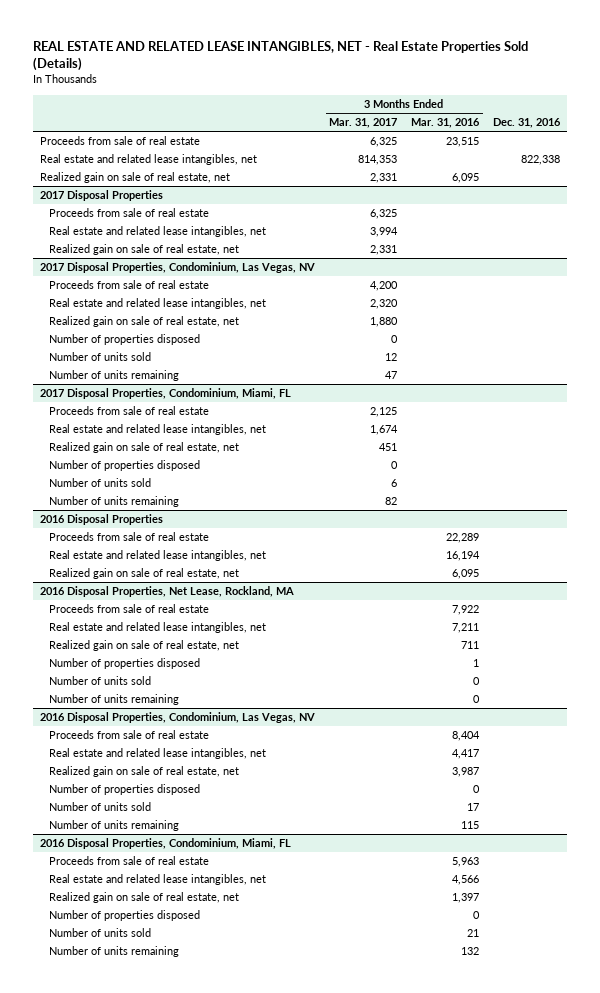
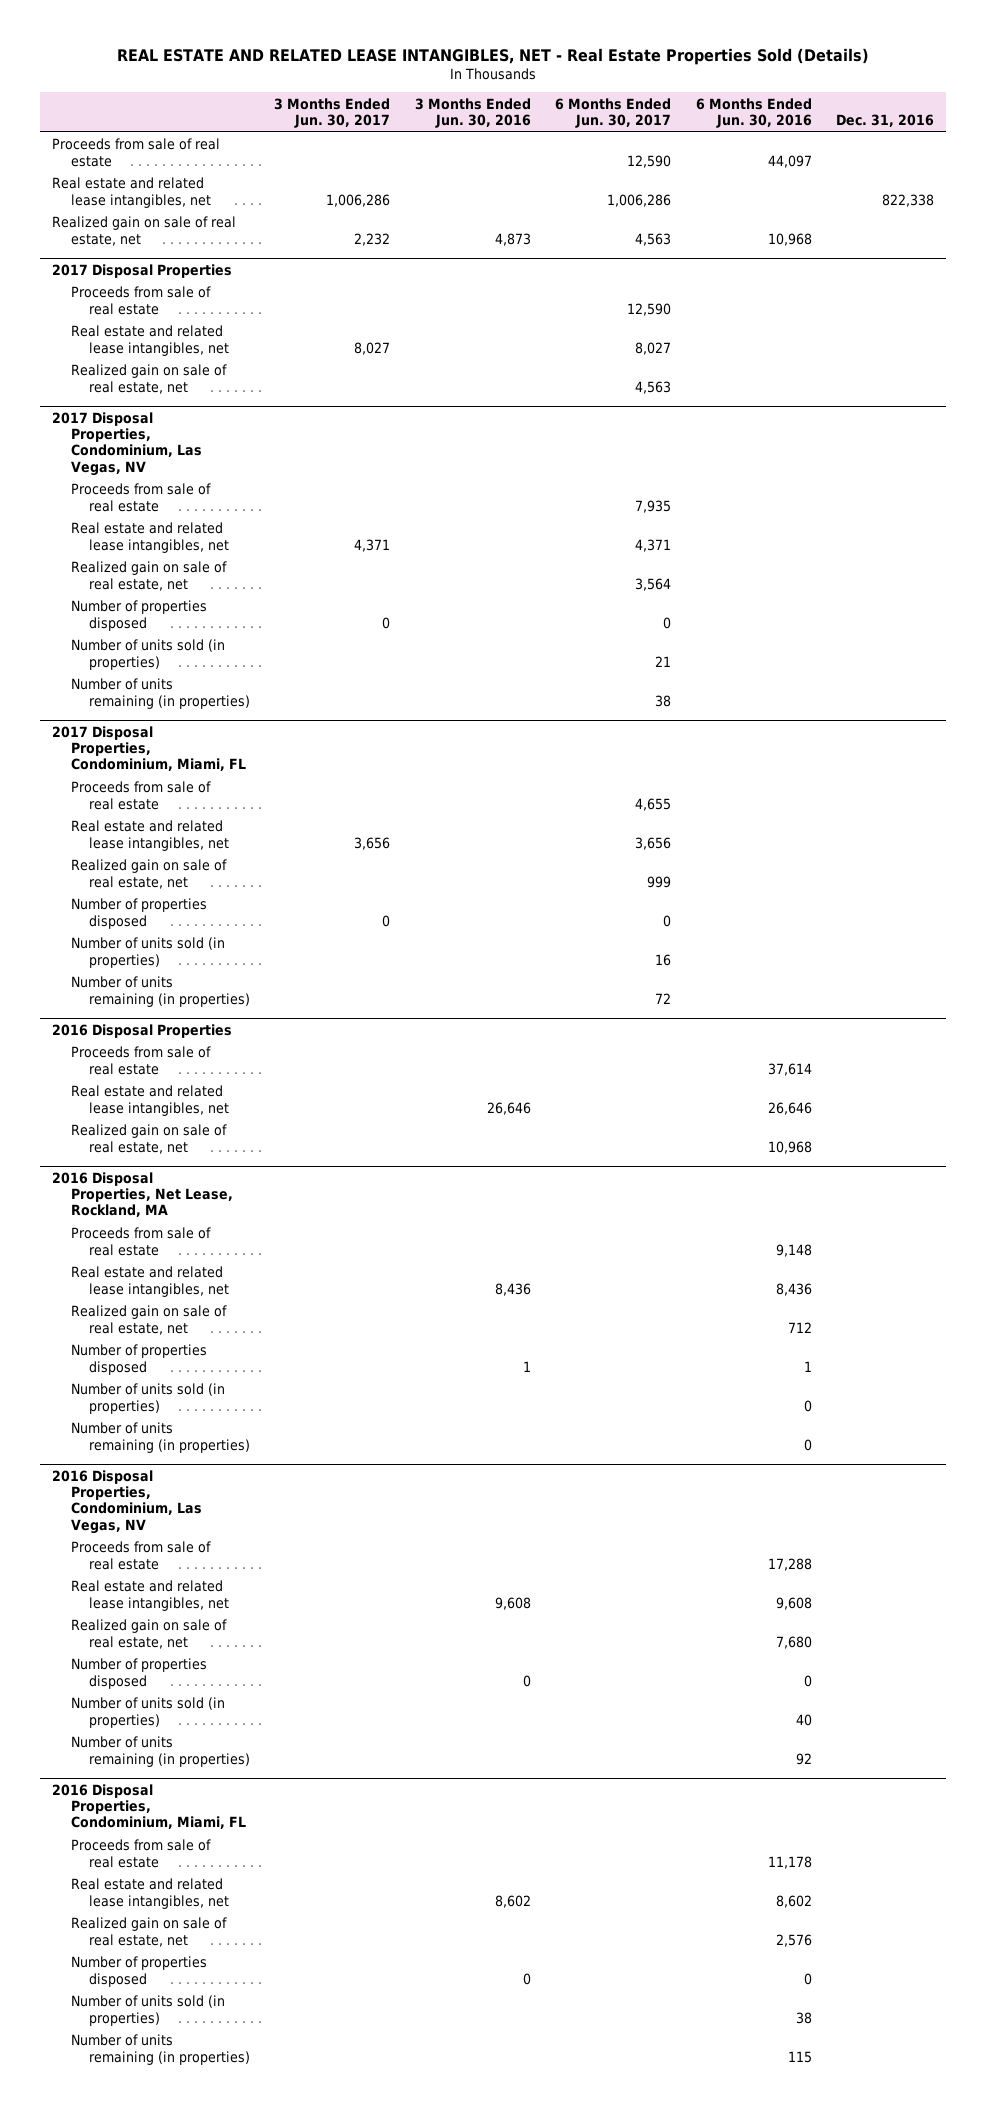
- | 3 Months Ended Mar. 31, 2017 | 3 Months Ended Mar. 31, 2016 | Dec. 31, 2016
+ | 3 Months Ended Jun. 30, 2017 | 3 Months Ended Jun. 30, 2016 | 6 Months Ended Jun. 30, 2017 | 6 Months Ended Jun. 30, 2016 | Dec. 31, 2016
@ 2017 Disposal Properties, Condominium, Las Vegas, NV
- Number of units sold | 12 | |
- Number of units remaining | 47 | |
+ Number of units sold (in properties) | | | 21 | |
+ Number of units remaining (in properties) | | | 38 | |
@ 2017 Disposal Properties, Condominium, Miami, FL
- Number of units sold | 6 | |
- Number of units remaining | 82 | |
+ Number of units sold (in properties) | | | 16 | |
+ Number of units remaining (in properties) | | | 72 | |
@ 2016 Disposal Properties, Net Lease, Rockland, MA
- Number of units sold | | 0 |
- Number of units remaining | | 0 |
+ Number of units sold (in properties) | | | | 0 |
+ Number of units remaining (in properties) | | | | 0 |
@ 2016 Disposal Properties, Condominium, Las Vegas, NV
- Number of units sold | | 17 |
- Number of units remaining | | 115 |
+ Number of units sold (in properties) | | | | 40 |
+ Number of units remaining (in properties) | | | | 92 |
@ 2016 Disposal Properties, Condominium, Miami, FL
- Number of units sold | | 21 |
- Number of units remaining | | 132 |
+ Number of units sold (in properties) | | | | 38 |
+ Number of units remaining (in properties) | | | | 115 |

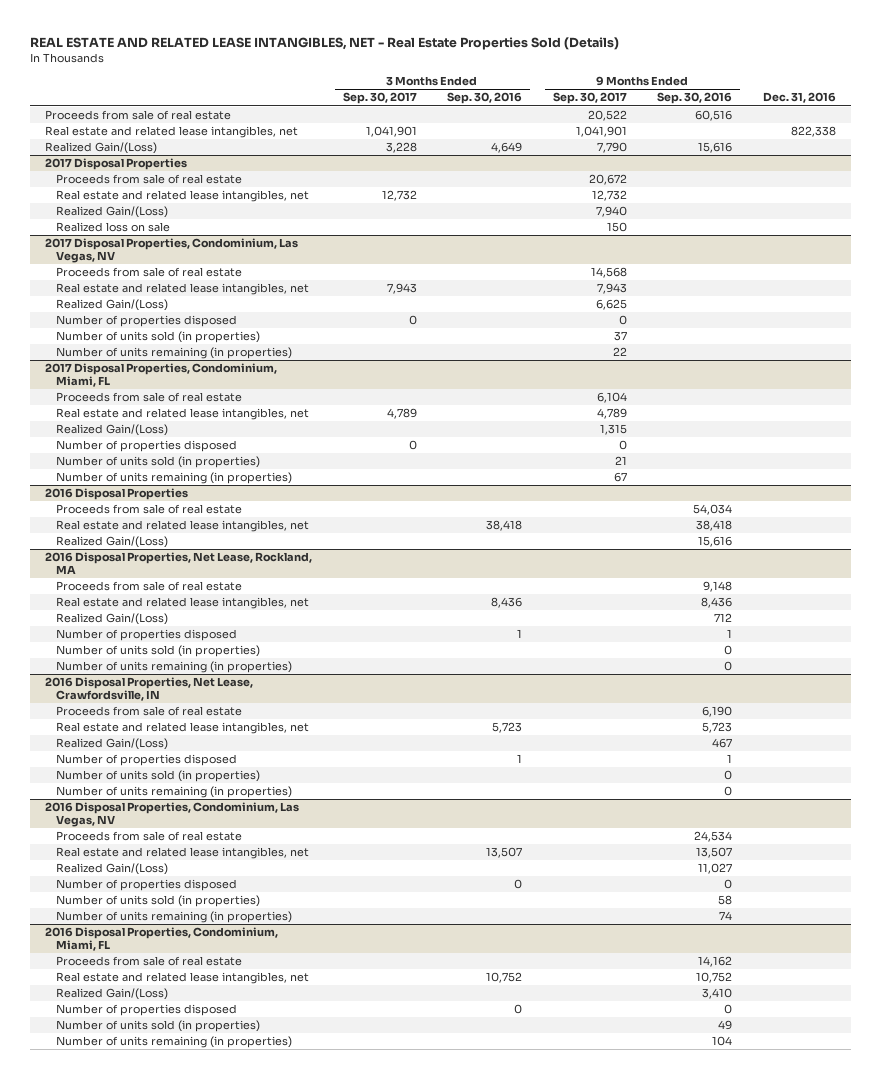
- | 3 Months Ended Jun. 30, 2017 | 3 Months Ended Jun. 30, 2016 | 6 Months Ended Jun. 30, 2017 | 6 Months Ended Jun. 30, 2016 | Dec. 31, 2016
+ | 3 Months Ended Sep. 30, 2017 | 3 Months Ended Sep. 30, 2016 | 9 Months Ended Sep. 30, 2017 | 9 Months Ended Sep. 30, 2016 | Dec. 31, 2016
- Realized gain on sale of real estate, net | 2,232 | 4,873 | 4,563 | 10,968 |
+ Realized Gain/(Loss) | 3,228 | 4,649 | 7,790 | 15,616 |
@ 2017 Disposal Properties
- Realized gain on sale of real estate, net | | | 4,563 | |
+ Realized Gain/(Loss) | | | 7,940 | |
+ Realized loss on sale | | | 150 | |
@ 2017 Disposal Properties, Condominium, Las Vegas, NV
- Realized gain on sale of real estate, net | | | 3,564 | |
+ Realized Gain/(Loss) | | | 6,625 | |
@ 2017 Disposal Properties, Condominium, Miami, FL
- Realized gain on sale of real estate, net | | | 999 | |
+ Realized Gain/(Loss) | | | 1,315 | |
@ 2016 Disposal Properties
- Realized gain on sale of real estate, net | | | | 10,968 |
+ Realized Gain/(Loss) | | | | 15,616 |
@ 2016 Disposal Properties, Net Lease, Rockland, MA
- Realized gain on sale of real estate, net | | | | 712 |
+ Realized Gain/(Loss) | | | | 712 |
+ 2016 Disposal Properties, Net Lease, Crawfordsville, IN
+ Proceeds from sale of real estate | | | | 6,190 |
+ Real estate and related lease intangibles, net | | 5,723 | | 5,723 |
+ Realized Gain/(Loss) | | | | 467 |
+ Number of properties disposed | | 1 | | 1 |
+ Number of units sold (in properties) | | | | 0 |
+ Number of units remaining (in properties) | | | | 0 |
@ 2016 Disposal Properties, Condominium, Las Vegas, NV
- Realized gain on sale of real estate, net | | | | 7,680 |
+ Realized Gain/(Loss) | | | | 11,027 |
@ 2016 Disposal Properties, Condominium, Miami, FL
- Realized gain on sale of real estate, net | | | | 2,576 |
+ Realized Gain/(Loss) | | | | 3,410 |

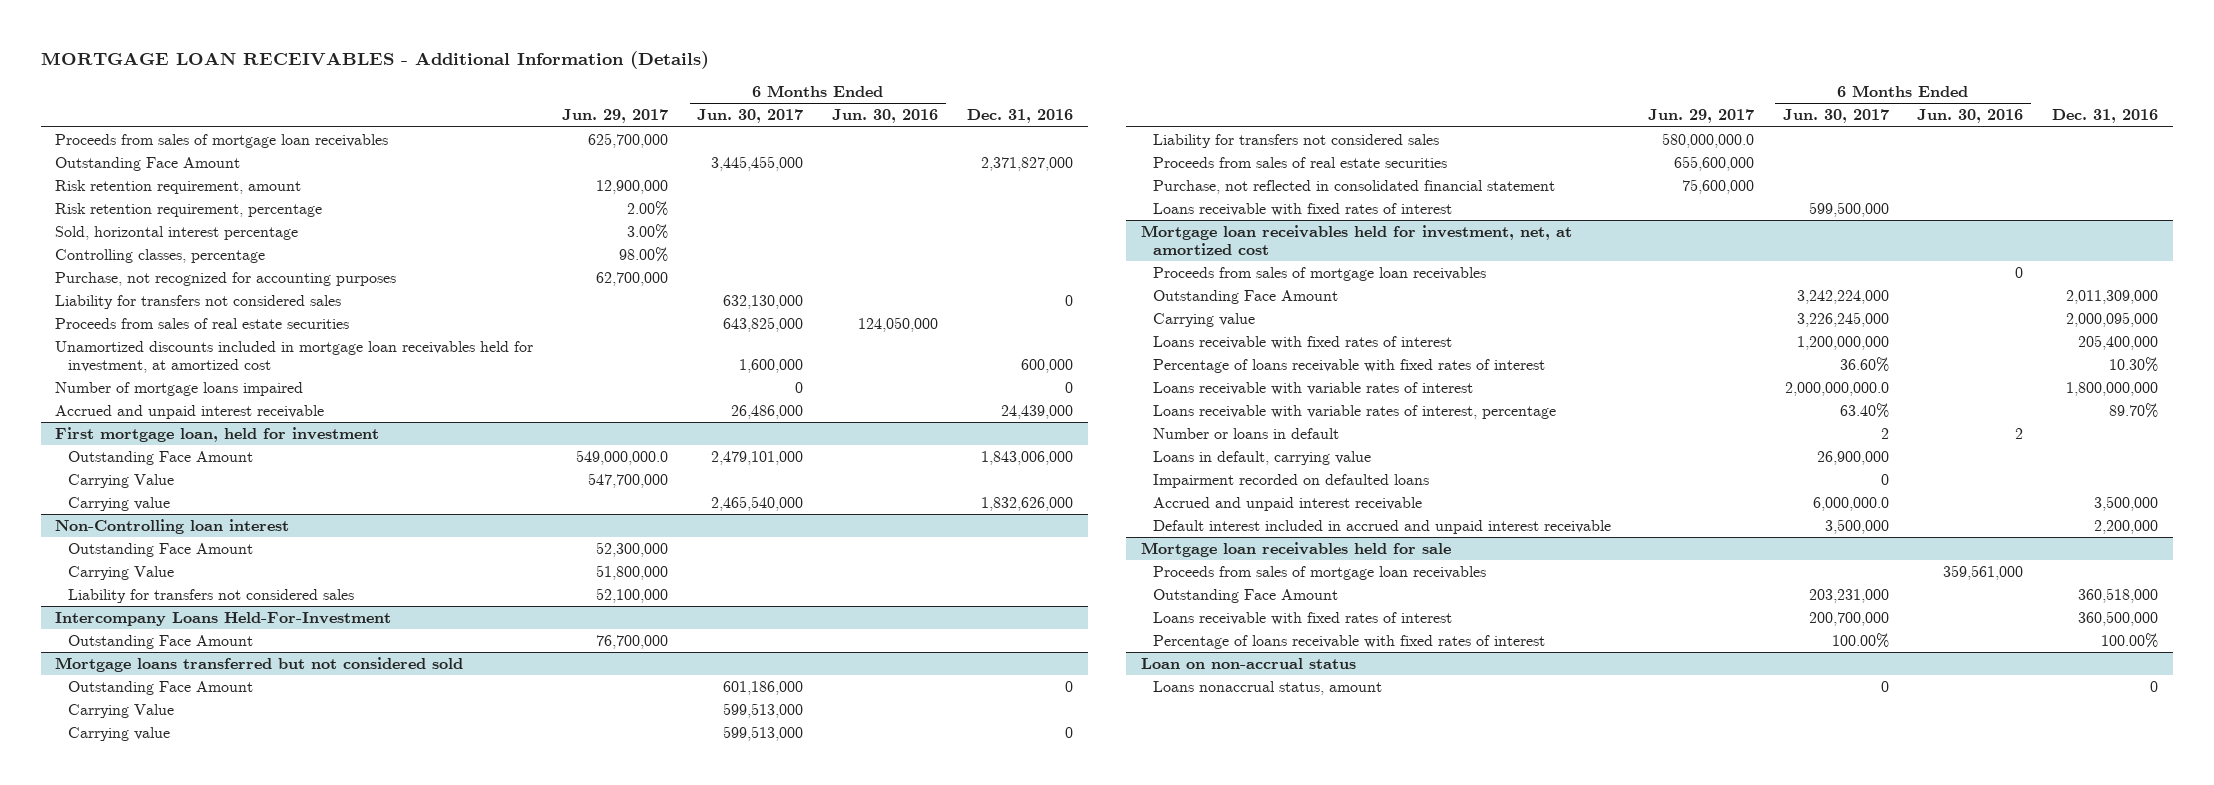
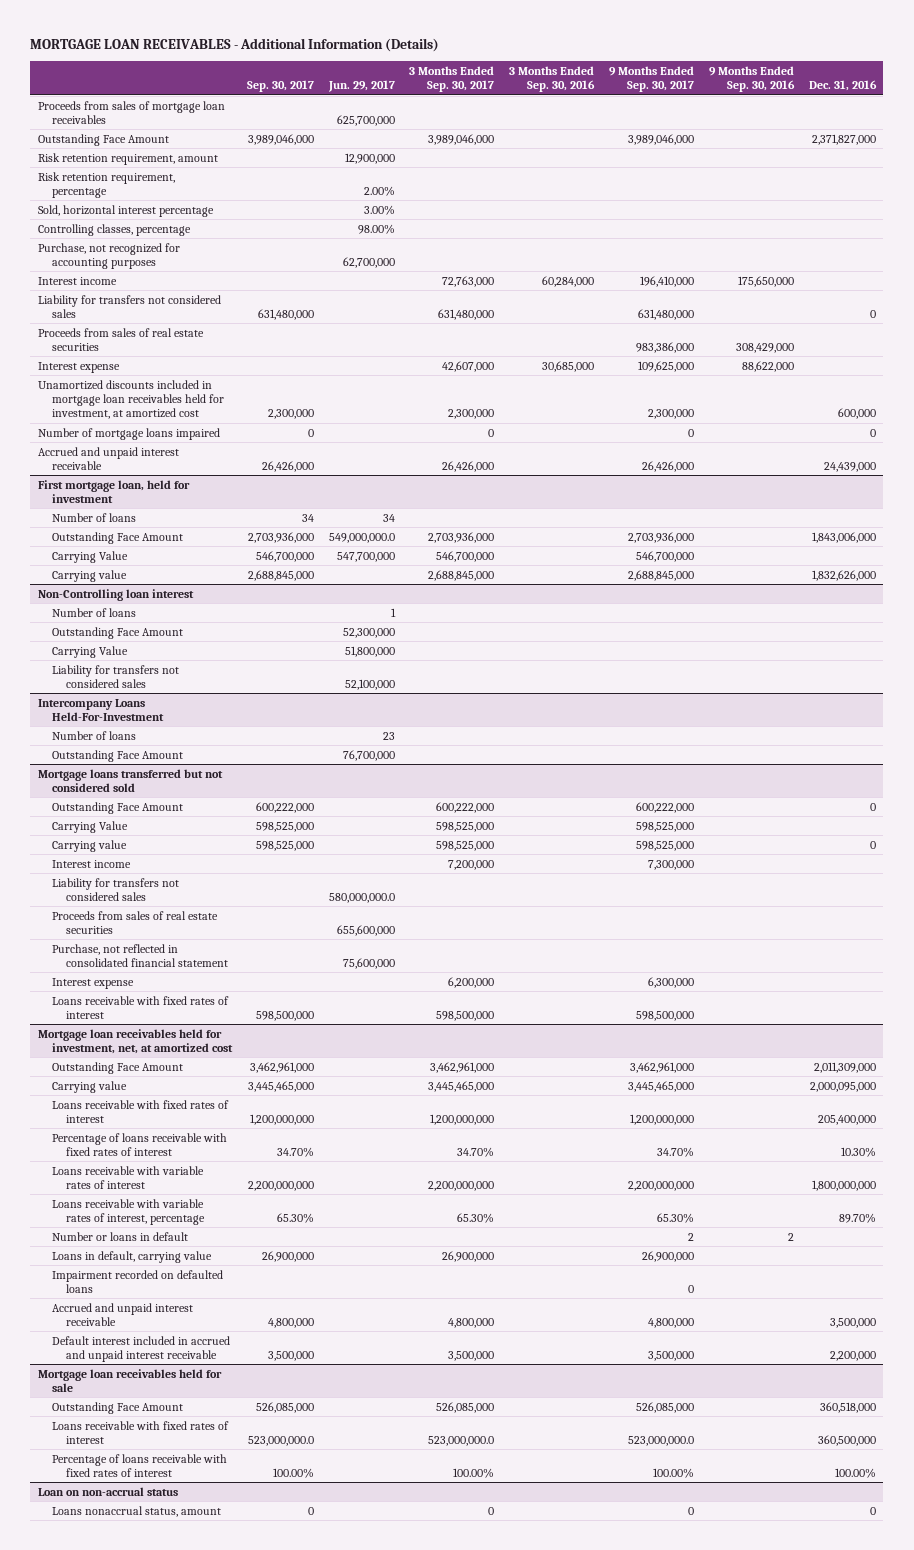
- | Jun. 29, 2017 | 6 Months Ended Jun. 30, 2017 | 6 Months Ended Jun. 30, 2016 | Dec. 31, 2016
+ | Sep. 30, 2017 | Jun. 29, 2017 | 3 Months Ended Sep. 30, 2017 | 3 Months Ended Sep. 30, 2016 | 9 Months Ended Sep. 30, 2017 | 9 Months Ended Sep. 30, 2016 | Dec. 31, 2016
+ Interest income | | | 72,763,000 | 60,284,000 | 196,410,000 | 175,650,000 |
+ Interest expense | | | 42,607,000 | 30,685,000 | 109,625,000 | 88,622,000 |
@ First mortgage loan, held for investment
+ Number of loans | 34 | 34 | | | | |
@ Non-Controlling loan interest
+ Number of loans | | 1 | | | | |
@ Intercompany Loans Held-For-Investment
+ Number of loans | | 23 | | | | |
@ Mortgage loans transferred but not considered sold
+ Interest income | | | 7,200,000 | | 7,300,000 | |
+ Interest expense | | | 6,200,000 | | 6,300,000 | |
@ Mortgage loan receivables held for investment, net, at amortized cost
- Proceeds from sales of mortgage loan receivables | | | 0 |
@ Mortgage loan receivables held for sale
- Proceeds from sales of mortgage loan receivables | | | 359,561,000 |

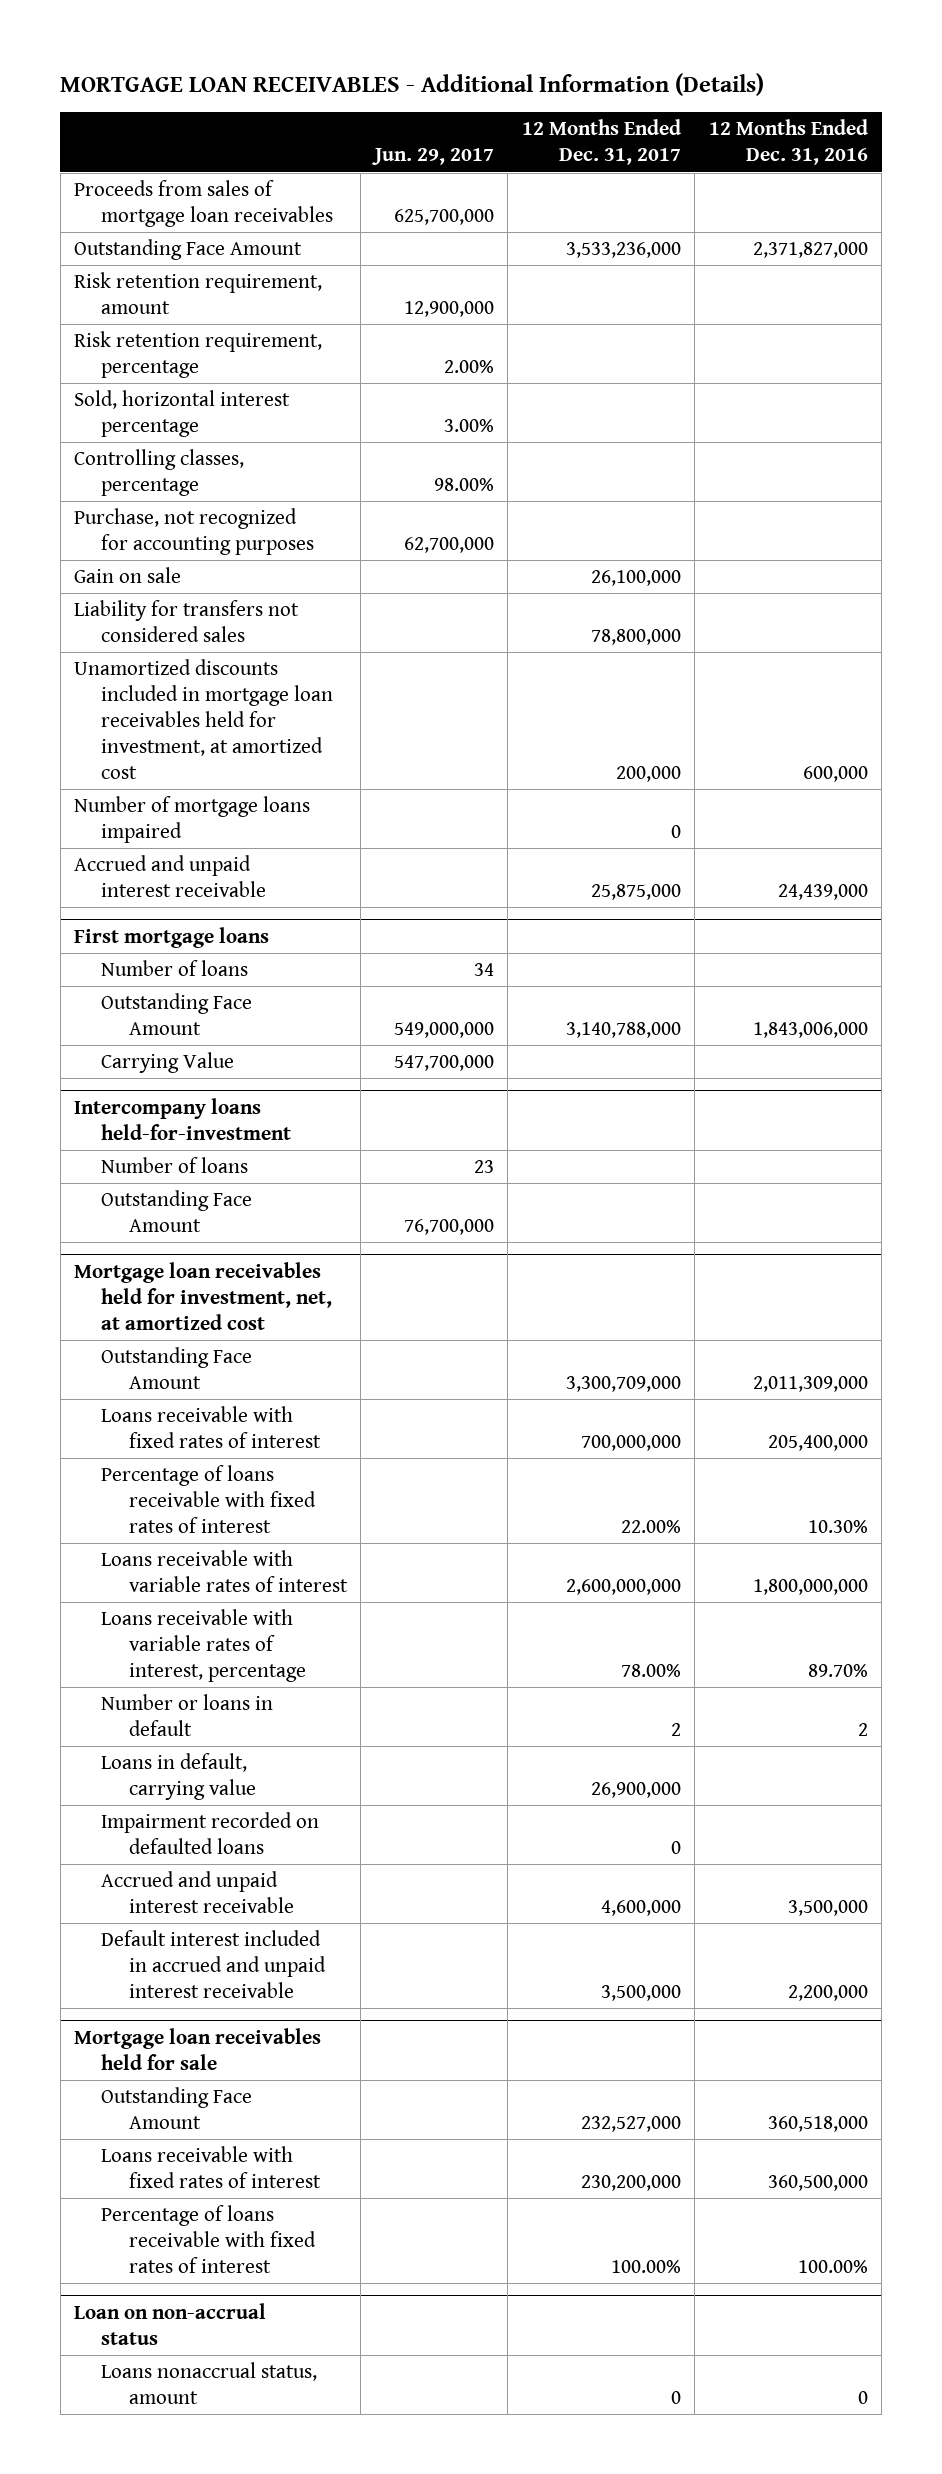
- | Sep. 30, 2017 | Jun. 29, 2017 | 3 Months Ended Sep. 30, 2017 | 3 Months Ended Sep. 30, 2016 | 9 Months Ended Sep. 30, 2017 | 9 Months Ended Sep. 30, 2016 | Dec. 31, 2016
+ | Jun. 29, 2017 | 12 Months Ended Dec. 31, 2017 | 12 Months Ended Dec. 31, 2016
- Interest income | | | 72,763,000 | 60,284,000 | 196,410,000 | 175,650,000 |
+ Gain on sale | | 26,100,000 |
- Proceeds from sales of real estate securities | | | | | 983,386,000 | 308,429,000 |
- Interest expense | | | 42,607,000 | 30,685,000 | 109,625,000 | 88,622,000 |
- First mortgage loan, held for investment
+ First mortgage loans
- Outstanding Face Amount | 2,703,936,000 | 549,000,000.0 | 2,703,936,000 | | 2,703,936,000 | | 1,843,006,000
+ Outstanding Face Amount | 549,000,000 | 3,140,788,000 | 1,843,006,000
- Carrying value | 2,688,845,000 | | 2,688,845,000 | | 2,688,845,000 | | 1,832,626,000
- Non-Controlling loan interest
- Number of loans | | 1 | | | | |
- Outstanding Face Amount | | 52,300,000 | | | | |
- Carrying Value | | 51,800,000 | | | | |
- Liability for transfers not considered sales | | 52,100,000 | | | | |
- Intercompany Loans Held-For-Investment
+ Intercompany loans held-for-investment
- Mortgage loans transferred but not considered sold
- Outstanding Face Amount | 600,222,000 | | 600,222,000 | | 600,222,000 | | 0
- Carrying Value | 598,525,000 | | 598,525,000 | | 598,525,000 | |
- Carrying value | 598,525,000 | | 598,525,000 | | 598,525,000 | | 0
- Interest income | | | 7,200,000 | | 7,300,000 | |
- Liability for transfers not considered sales | | 580,000,000.0 | | | | |
- Proceeds from sales of real estate securities | | 655,600,000 | | | | |
- Purchase, not reflected in consolidated financial statement | | 75,600,000 | | | | |
- Interest expense | | | 6,200,000 | | 6,300,000 | |
- Loans receivable with fixed rates of interest | 598,500,000 | | 598,500,000 | | 598,500,000 | |
@ Mortgage loan receivables held for investment, net, at amortized cost
- Carrying value | 3,445,465,000 | | 3,445,465,000 | | 3,445,465,000 | | 2,000,095,000

